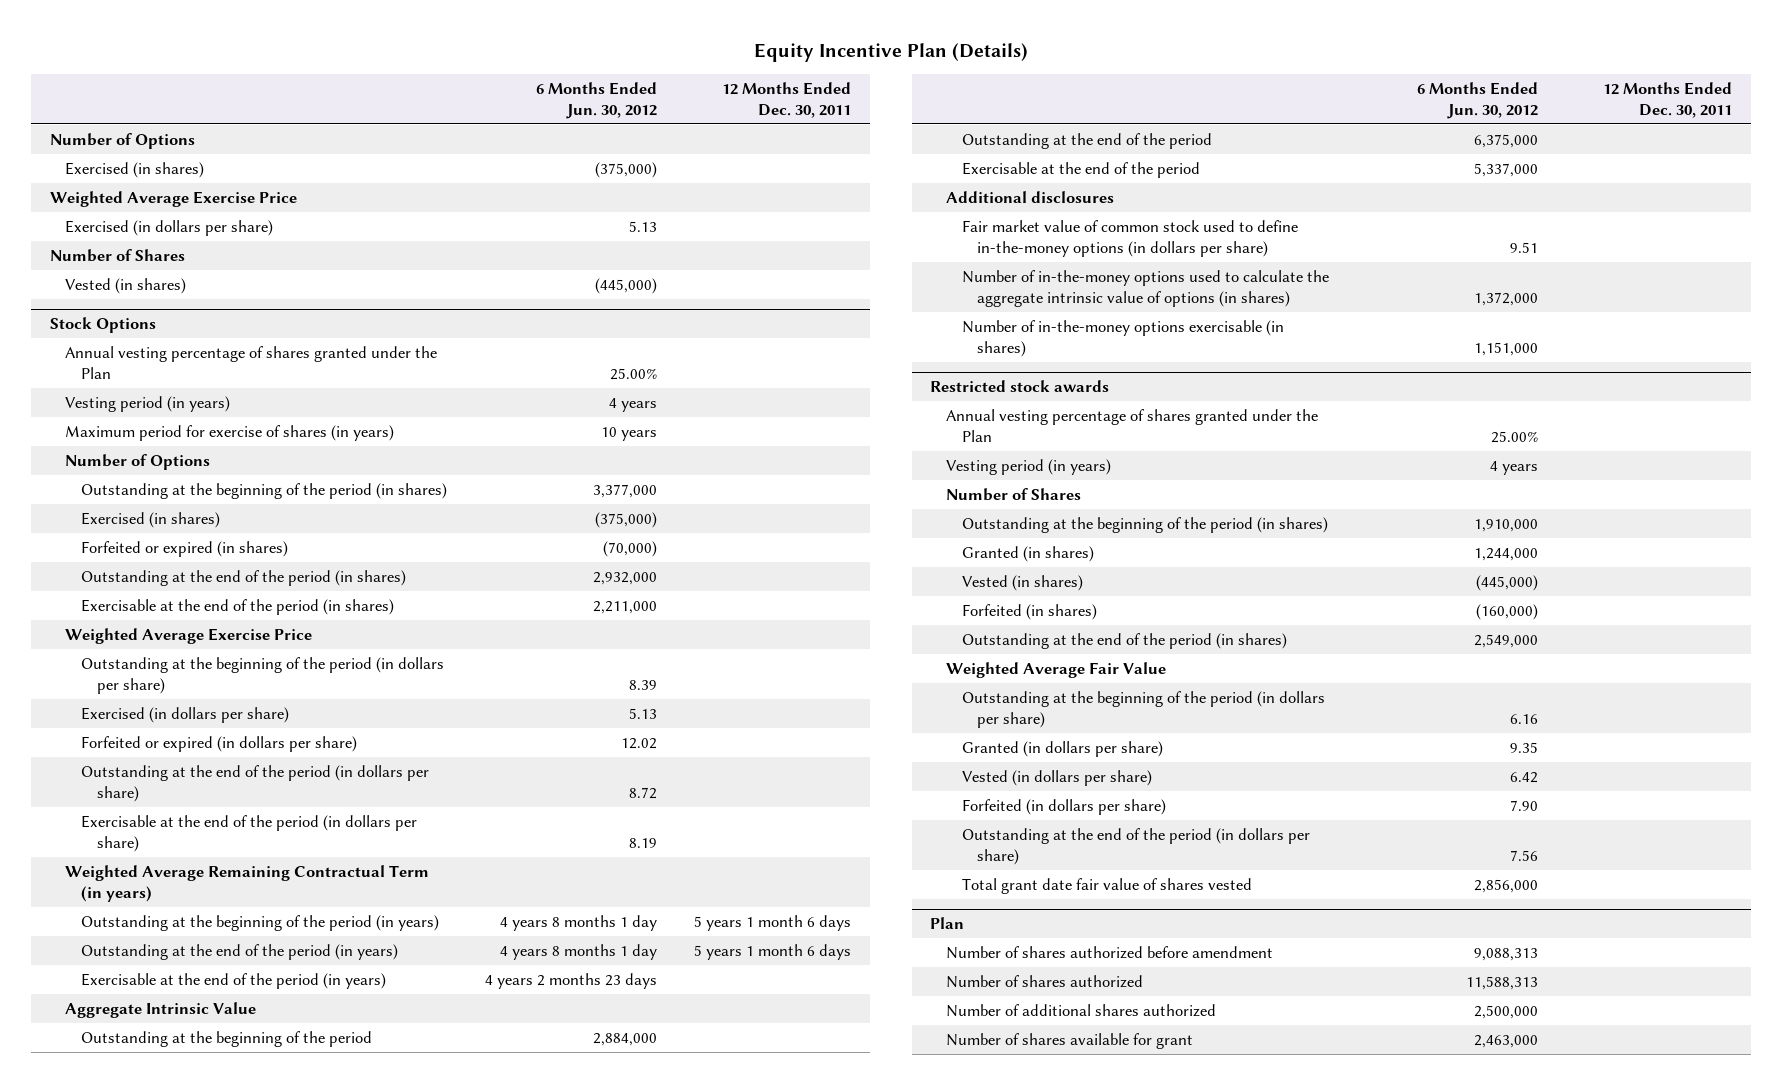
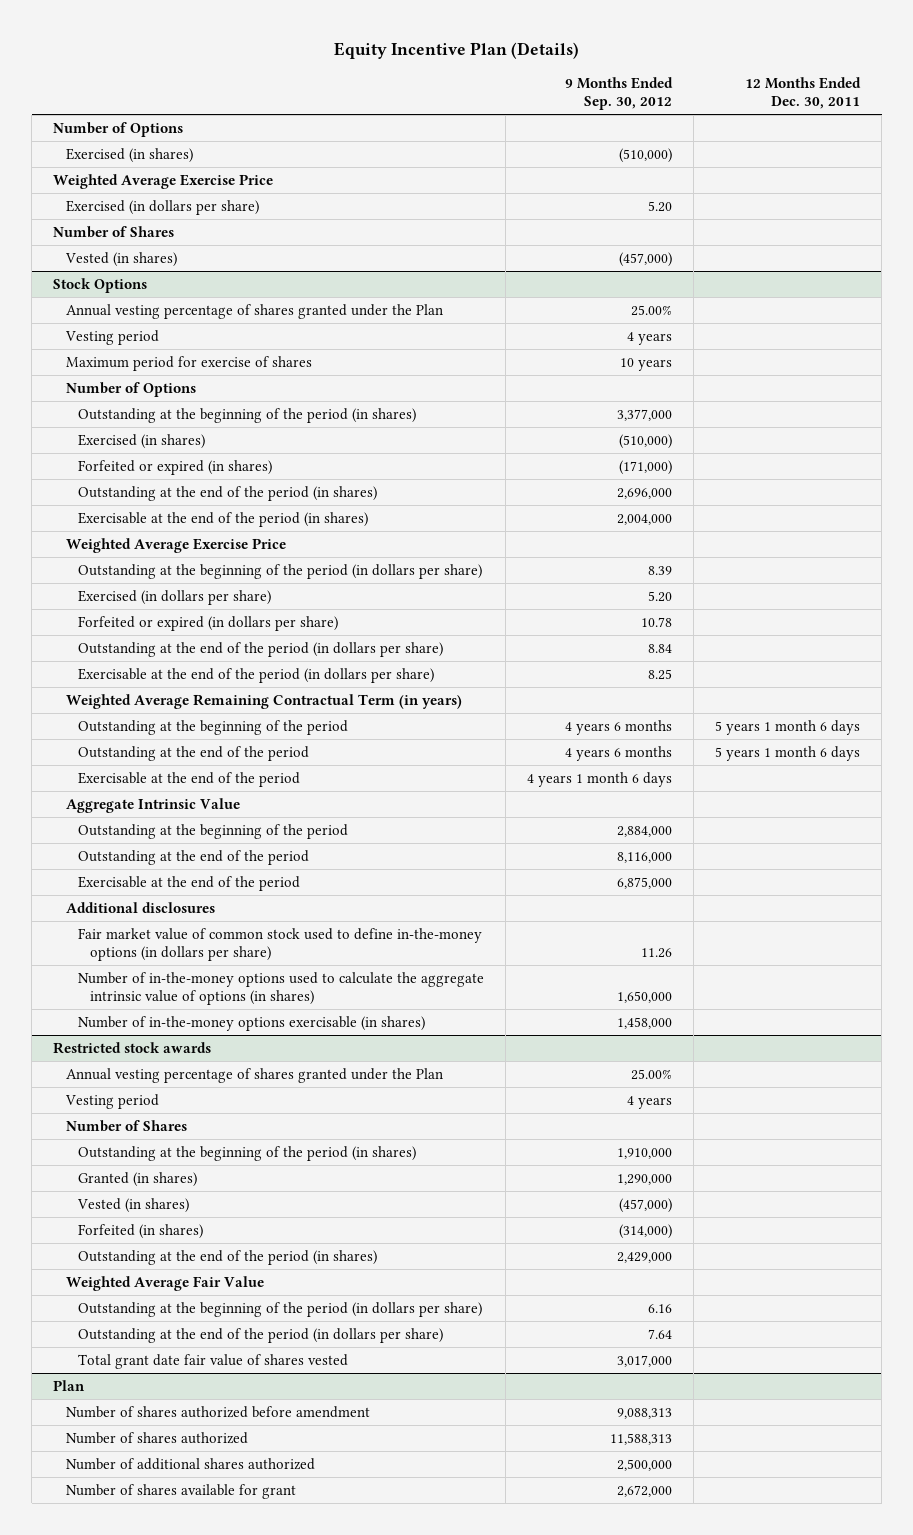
- | 6 Months Ended Jun. 30, 2012 | 12 Months Ended Dec. 30, 2011
+ | 9 Months Ended Sep. 30, 2012 | 12 Months Ended Dec. 30, 2011
@ Stock Options
- Vesting period (in years) | 4 years |
- Maximum period for exercise of shares (in years) | 10 years |
+ Vesting period | 4 years |
+ Maximum period for exercise of shares | 10 years |
- Outstanding at the beginning of the period (in years) | 4 years 8 months 1 day | 5 years 1 month 6 days
- Outstanding at the end of the period (in years) | 4 years 8 months 1 day | 5 years 1 month 6 days
- Exercisable at the end of the period (in years) | 4 years 2 months 23 days |
+ Outstanding at the beginning of the period | 4 years 6 months | 5 years 1 month 6 days
+ Outstanding at the end of the period | 4 years 6 months | 5 years 1 month 6 days
+ Exercisable at the end of the period | 4 years 1 month 6 days |
@ Restricted stock awards
- Vesting period (in years) | 4 years |
+ Vesting period | 4 years |
- Granted (in dollars per share) | 9.35 |
- Vested (in dollars per share) | 6.42 |
- Forfeited (in dollars per share) | 7.90 |

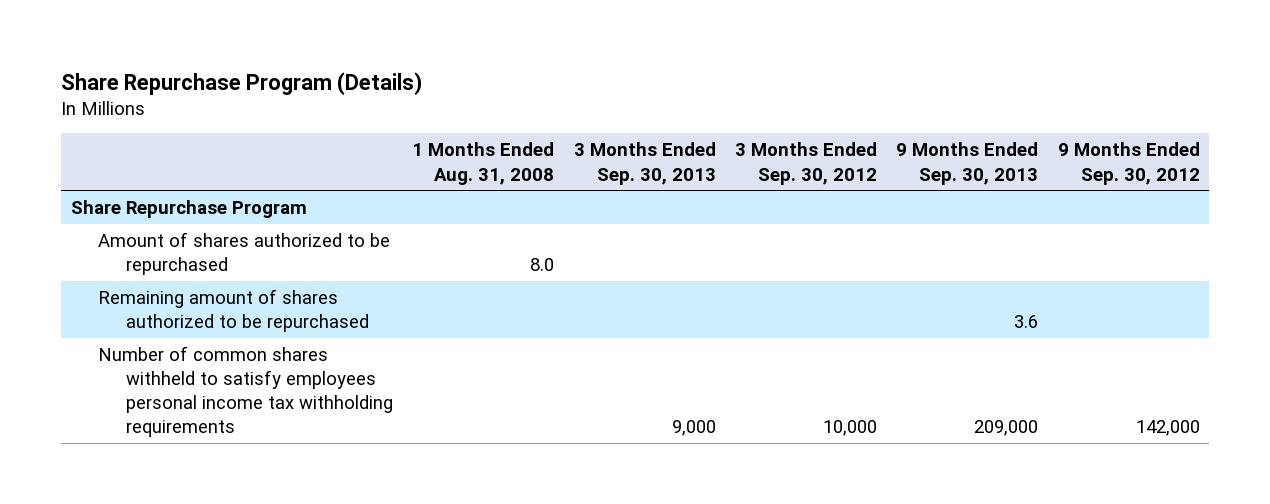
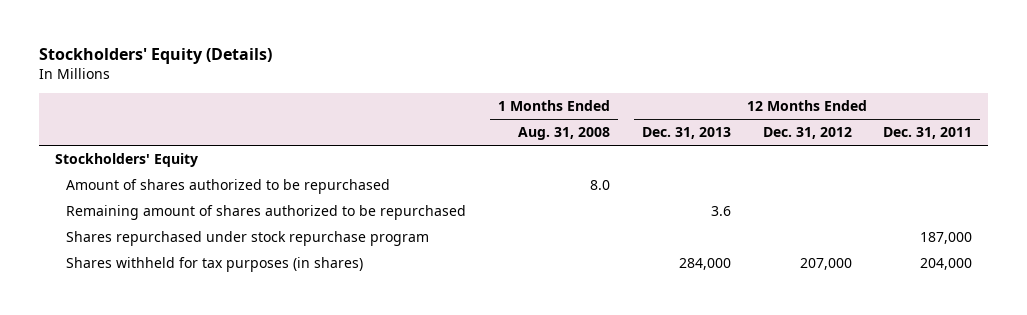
- Share Repurchase Program (Details)
+ Stockholders' Equity (Details)
- | 1 Months Ended Aug. 31, 2008 | 3 Months Ended Sep. 30, 2013 | 3 Months Ended Sep. 30, 2012 | 9 Months Ended Sep. 30, 2013 | 9 Months Ended Sep. 30, 2012
+ | 1 Months Ended Aug. 31, 2008 | 12 Months Ended Dec. 31, 2013 | 12 Months Ended Dec. 31, 2012 | 12 Months Ended Dec. 31, 2011
- Share Repurchase Program
+ Stockholders' Equity
- Number of common shares withheld to satisfy employees personal income tax withholding requirements | | 9,000 | 10,000 | 209,000 | 142,000
+ Shares repurchased under stock repurchase program | | | | 187,000
+ Shares withheld for tax purposes (in shares) | | 284,000 | 207,000 | 204,000

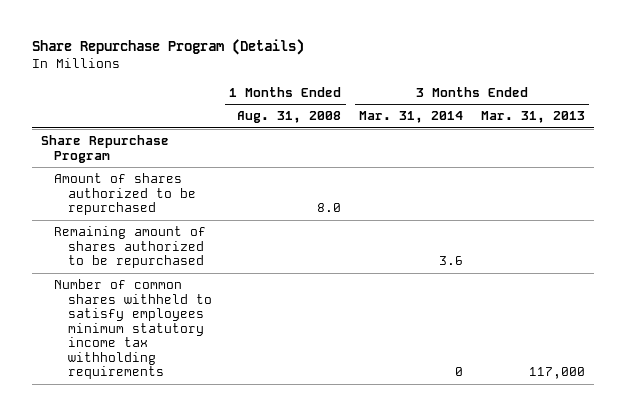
- Stockholders' Equity (Details)
+ Share Repurchase Program (Details)
- | 1 Months Ended Aug. 31, 2008 | 12 Months Ended Dec. 31, 2013 | 12 Months Ended Dec. 31, 2012 | 12 Months Ended Dec. 31, 2011
+ | 1 Months Ended Aug. 31, 2008 | 3 Months Ended Mar. 31, 2014 | 3 Months Ended Mar. 31, 2013
- Stockholders' Equity
+ Share Repurchase Program
- Shares repurchased under stock repurchase program | | | | 187,000
- Shares withheld for tax purposes (in shares) | | 284,000 | 207,000 | 204,000
+ Number of common shares withheld to satisfy employees minimum statutory income tax withholding requirements | | 0 | 117,000

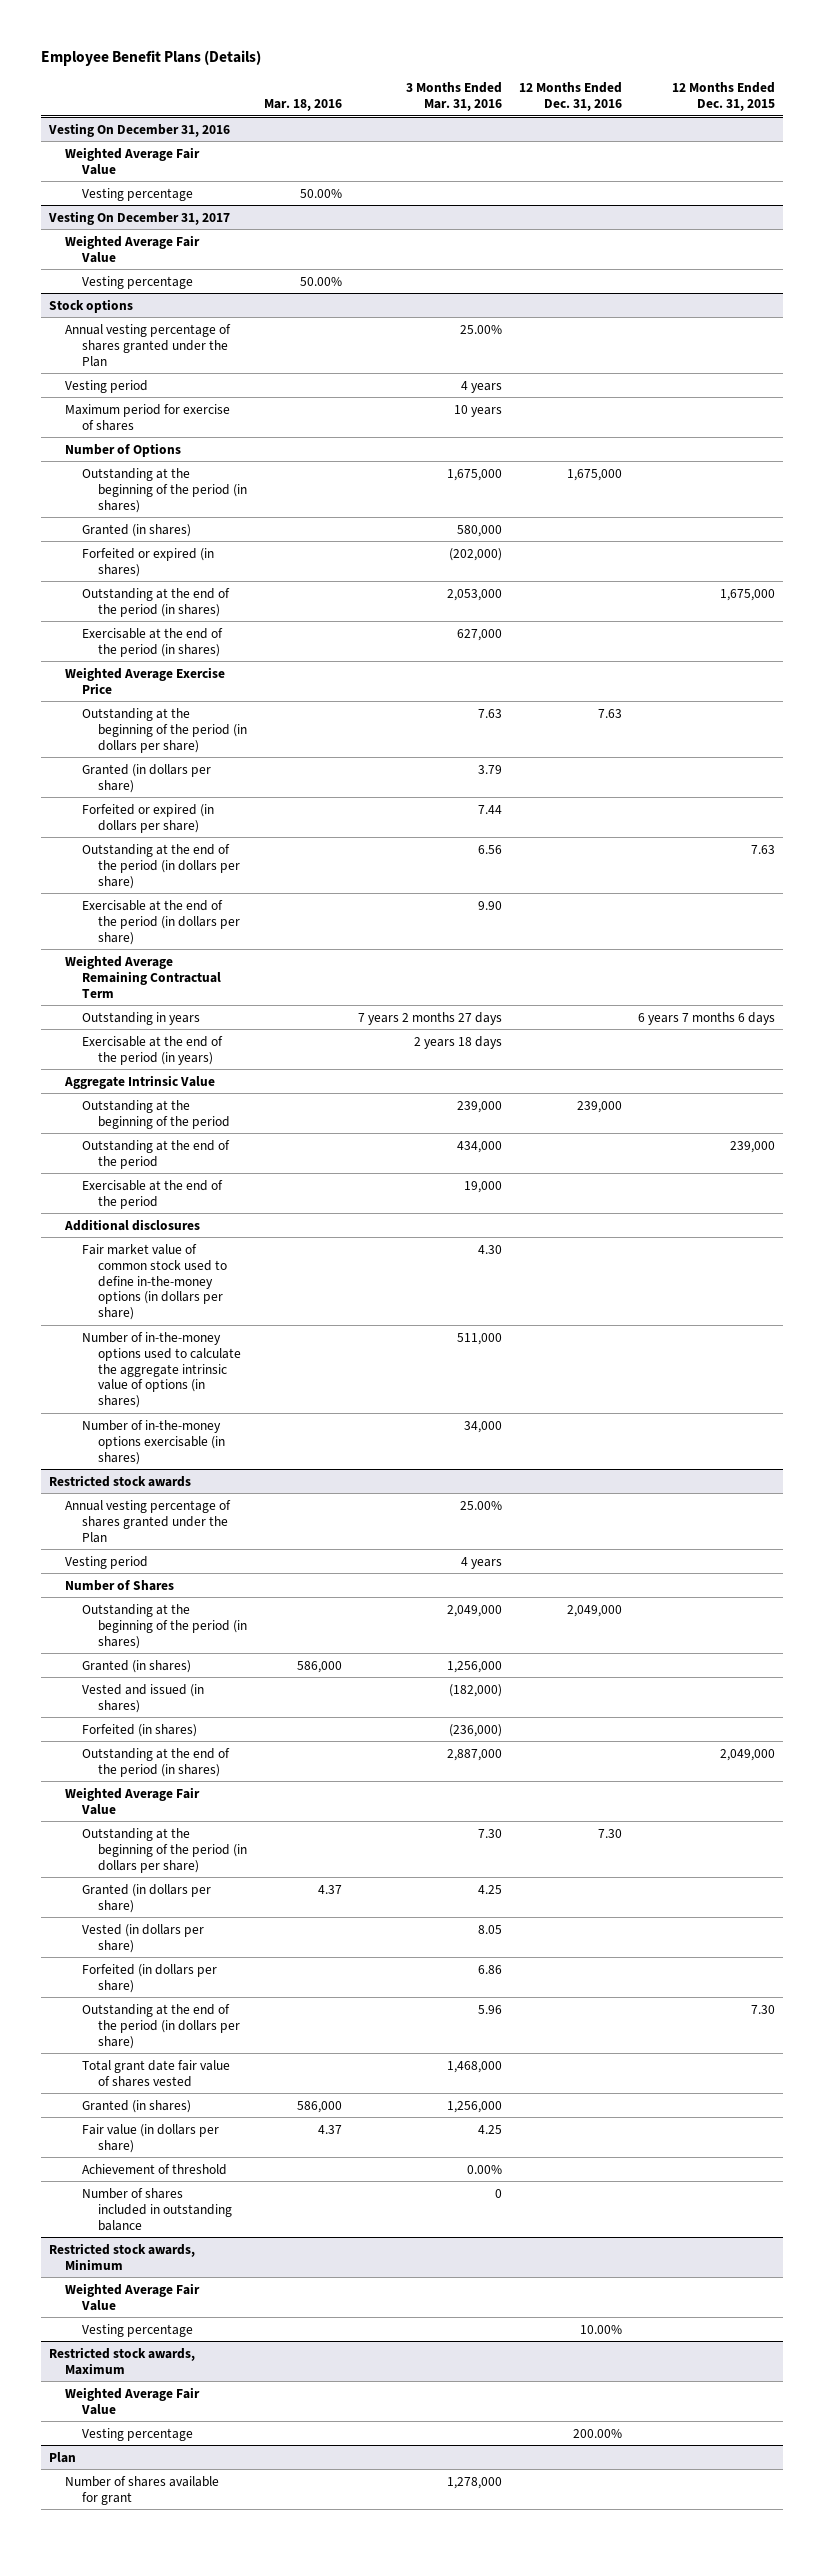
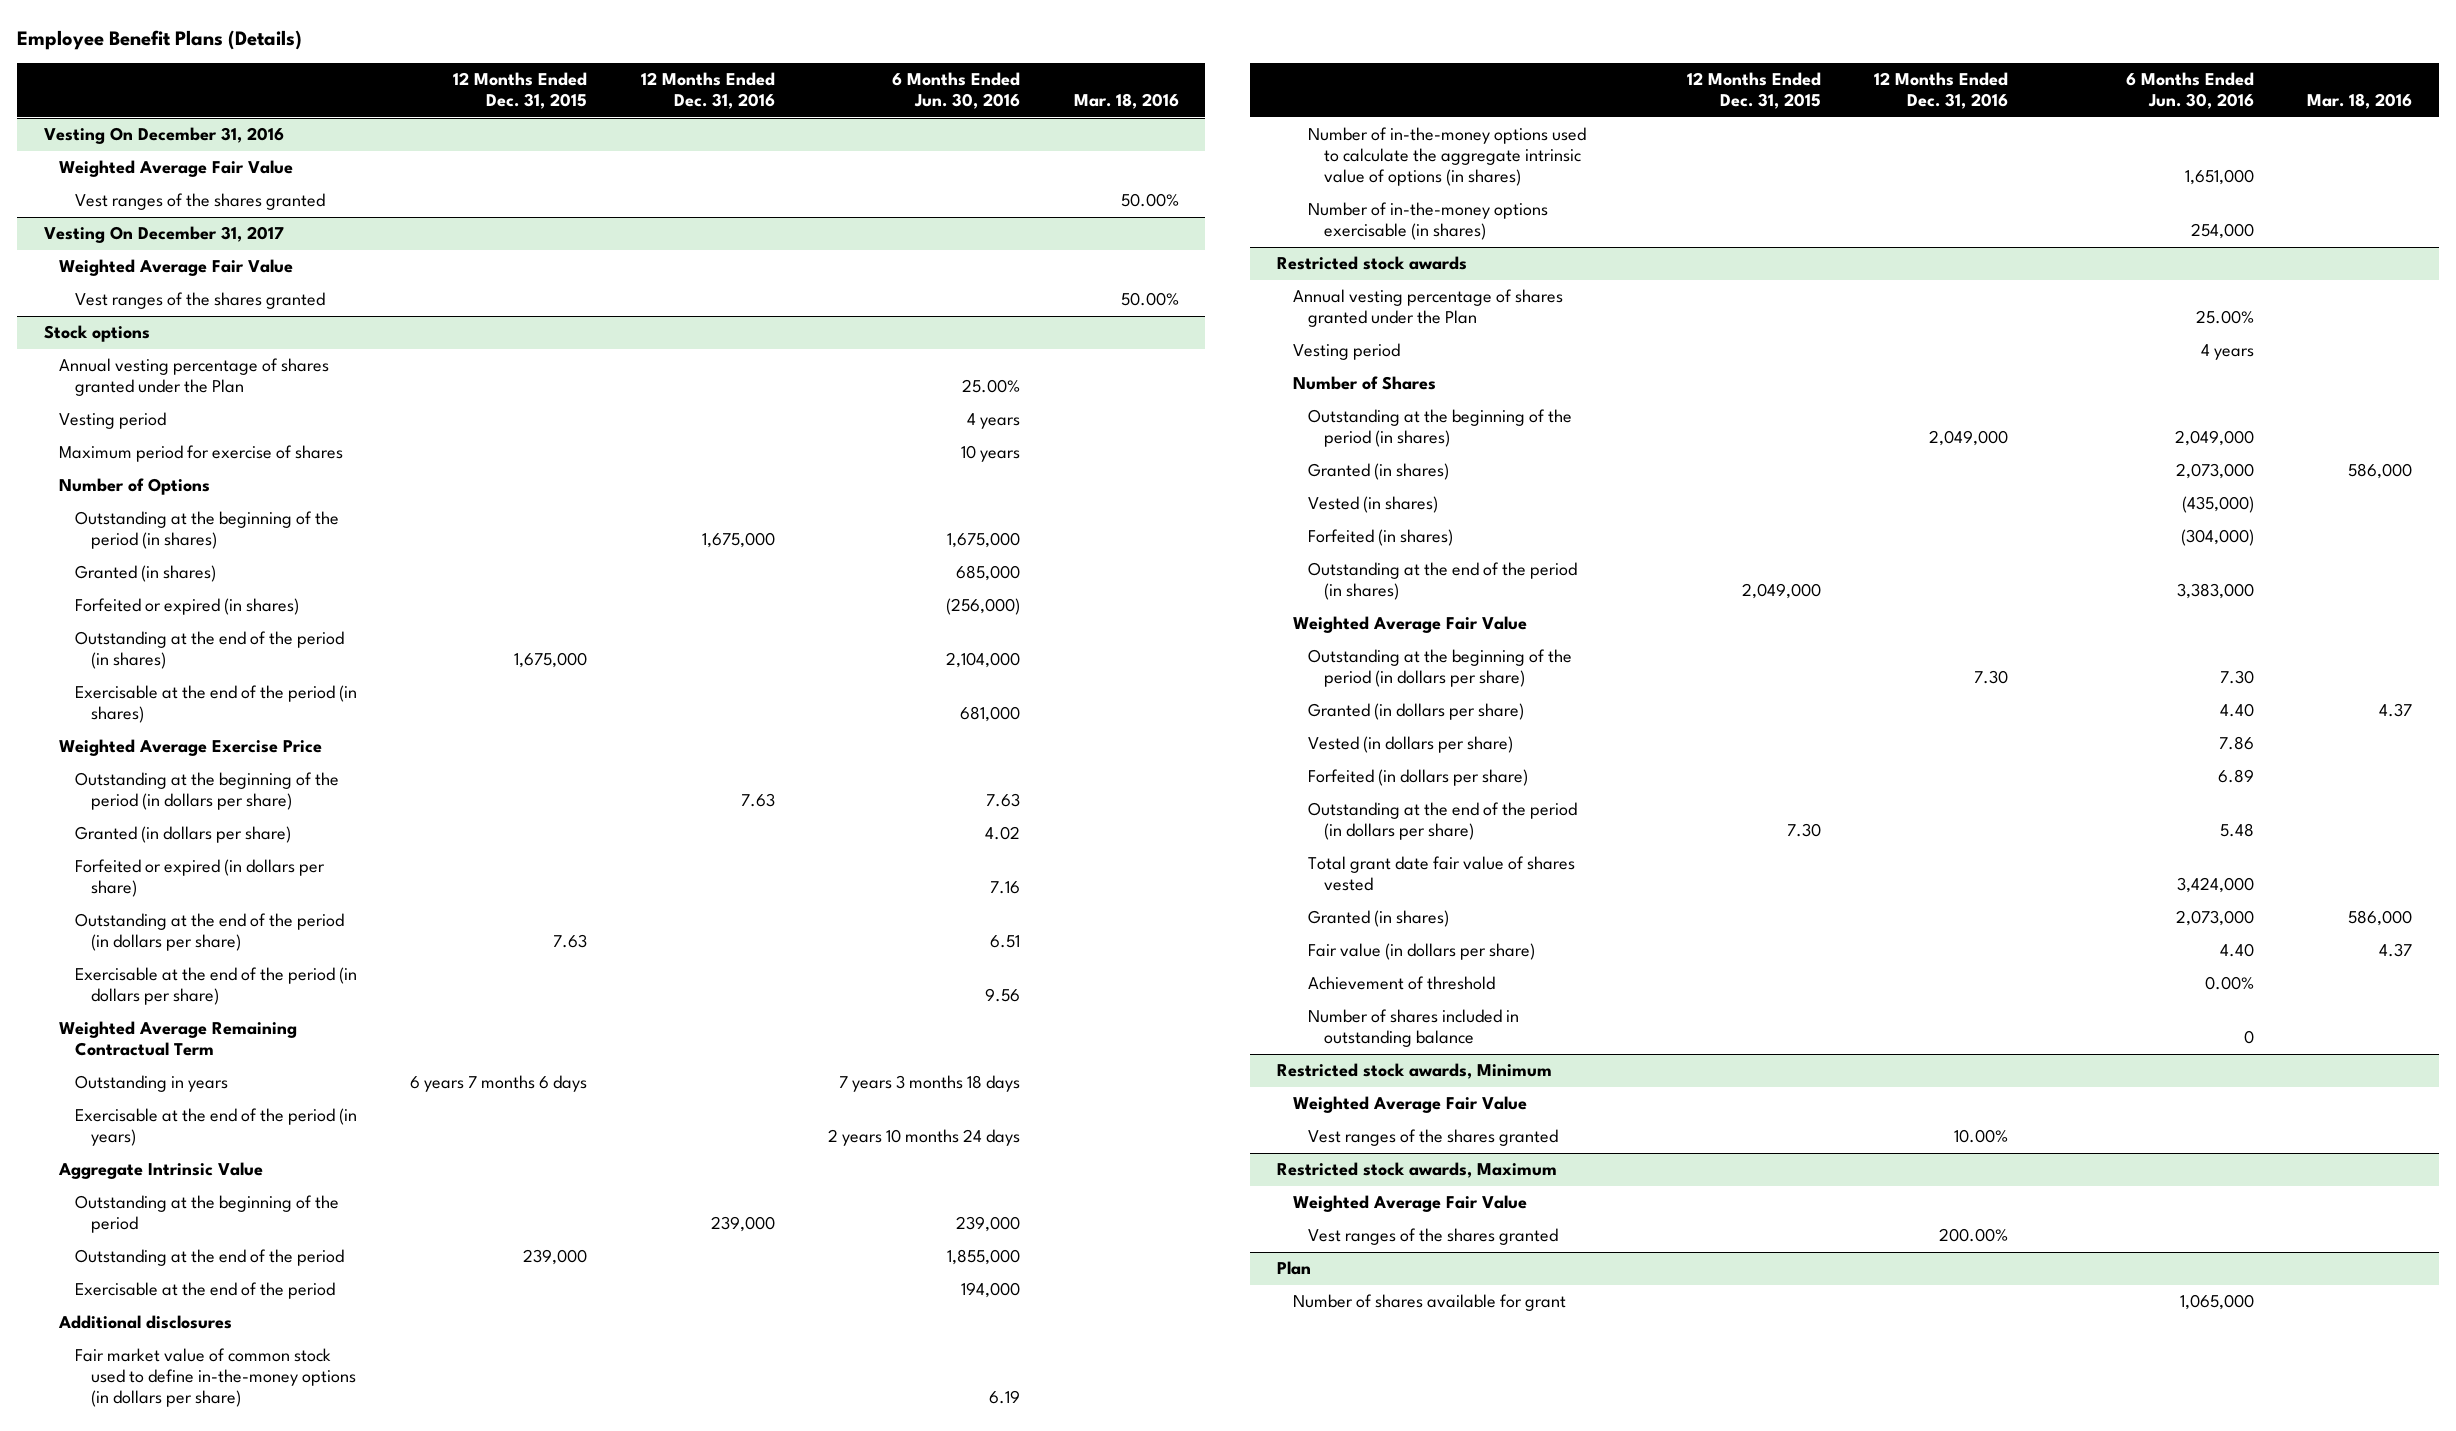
- | Mar. 18, 2016 | 3 Months Ended Mar. 31, 2016 | 12 Months Ended Dec. 31, 2016 | 12 Months Ended Dec. 31, 2015
+ | 12 Months Ended Dec. 31, 2015 | 12 Months Ended Dec. 31, 2016 | 6 Months Ended Jun. 30, 2016 | Mar. 18, 2016
@ Vesting On December 31, 2016
- Vesting percentage | 50.00% | | |
+ Vest ranges of the shares granted | | | | 50.00%
@ Vesting On December 31, 2017
- Vesting percentage | 50.00% | | |
+ Vest ranges of the shares granted | | | | 50.00%
@ Restricted stock awards
- Vested and issued (in shares) | | (182,000) | |
+ Vested (in shares) | | | (435,000) |
@ Restricted stock awards, Minimum
- Vesting percentage | | | 10.00% |
+ Vest ranges of the shares granted | | 10.00% | |
@ Restricted stock awards, Maximum
- Vesting percentage | | | 200.00% |
+ Vest ranges of the shares granted | | 200.00% | |

